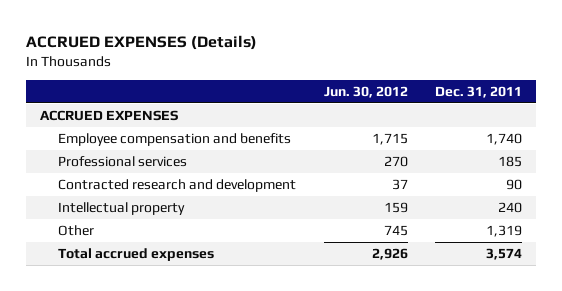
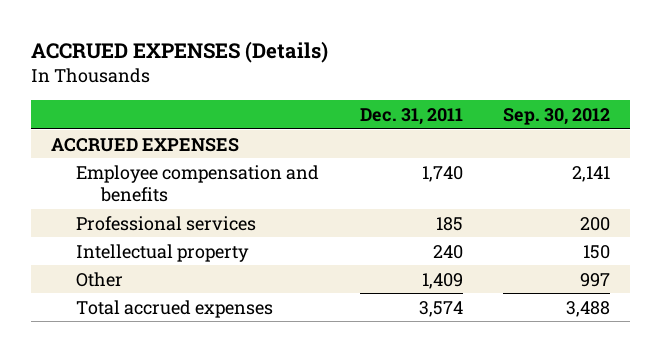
- | Jun. 30, 2012 | Dec. 31, 2011
+ | Dec. 31, 2011 | Sep. 30, 2012
- Contracted research and development | 37 | 90
- Other | 745 | 1,319
+ Other | 1,409 | 997

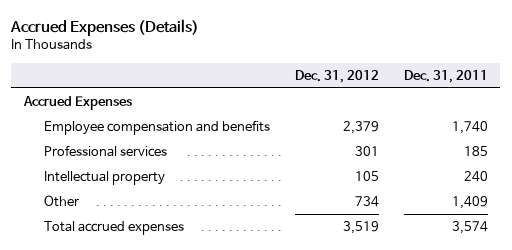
- ACCRUED EXPENSES (Details)
+ Accrued Expenses (Details)
- | Dec. 31, 2011 | Sep. 30, 2012
+ | Dec. 31, 2012 | Dec. 31, 2011
- ACCRUED EXPENSES
+ Accrued Expenses

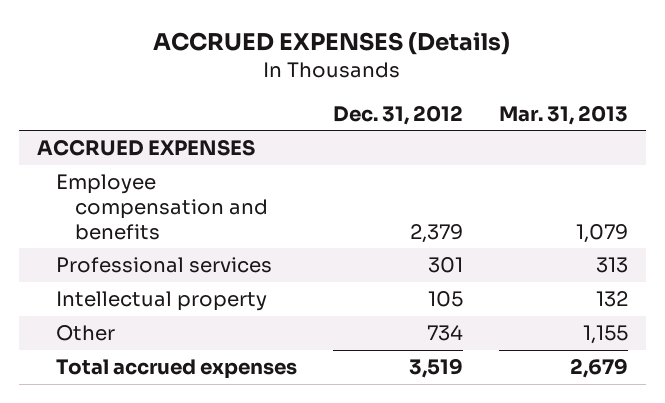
- Accrued Expenses (Details)
+ ACCRUED EXPENSES (Details)
- | Dec. 31, 2012 | Dec. 31, 2011
+ | Dec. 31, 2012 | Mar. 31, 2013
- Accrued Expenses
+ ACCRUED EXPENSES

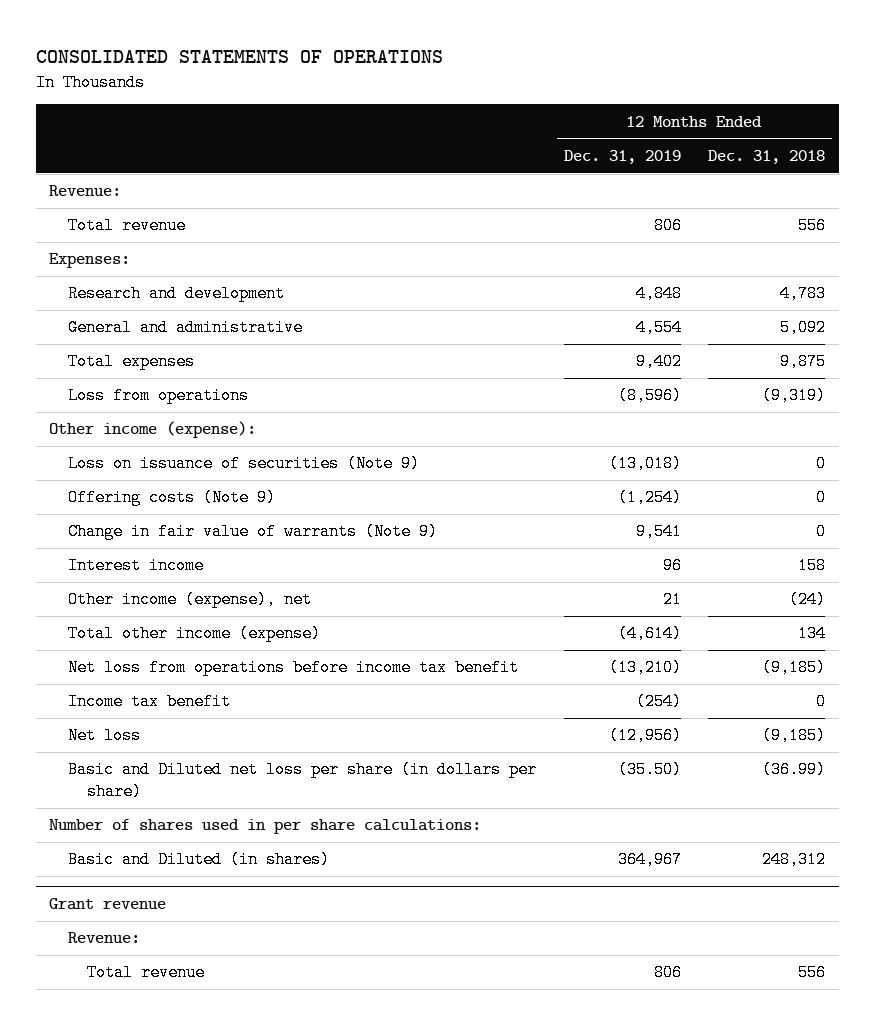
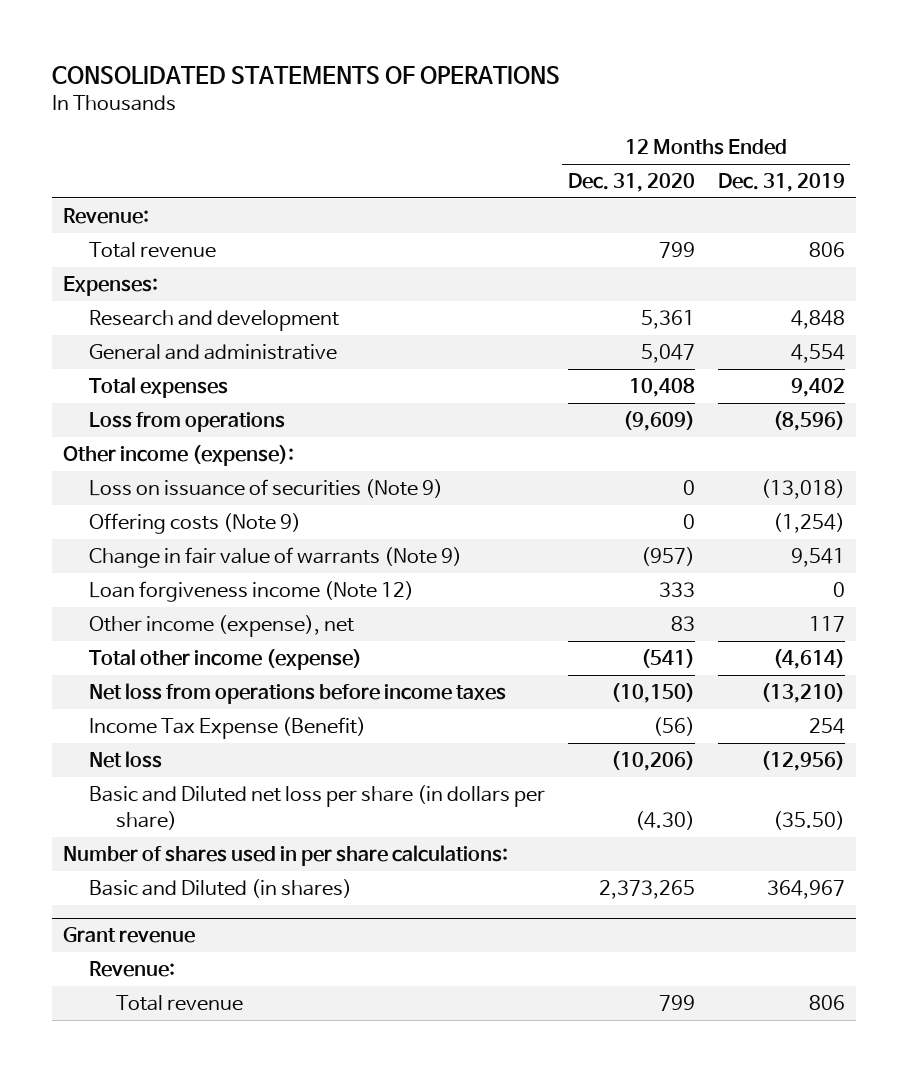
- | 12 Months Ended Dec. 31, 2019 | 12 Months Ended Dec. 31, 2018
+ | 12 Months Ended Dec. 31, 2020 | 12 Months Ended Dec. 31, 2019
- Interest income | 96 | 158
- Other income (expense), net | 21 | (24)
+ Loan forgiveness income (Note 12) | 333 | 0
+ Other income (expense), net | 83 | 117
- Net loss from operations before income tax benefit | (13,210) | (9,185)
- Income tax benefit | (254) | 0
+ Net loss from operations before income taxes | (10,150) | (13,210)
+ Income Tax Expense (Benefit) | (56) | 254

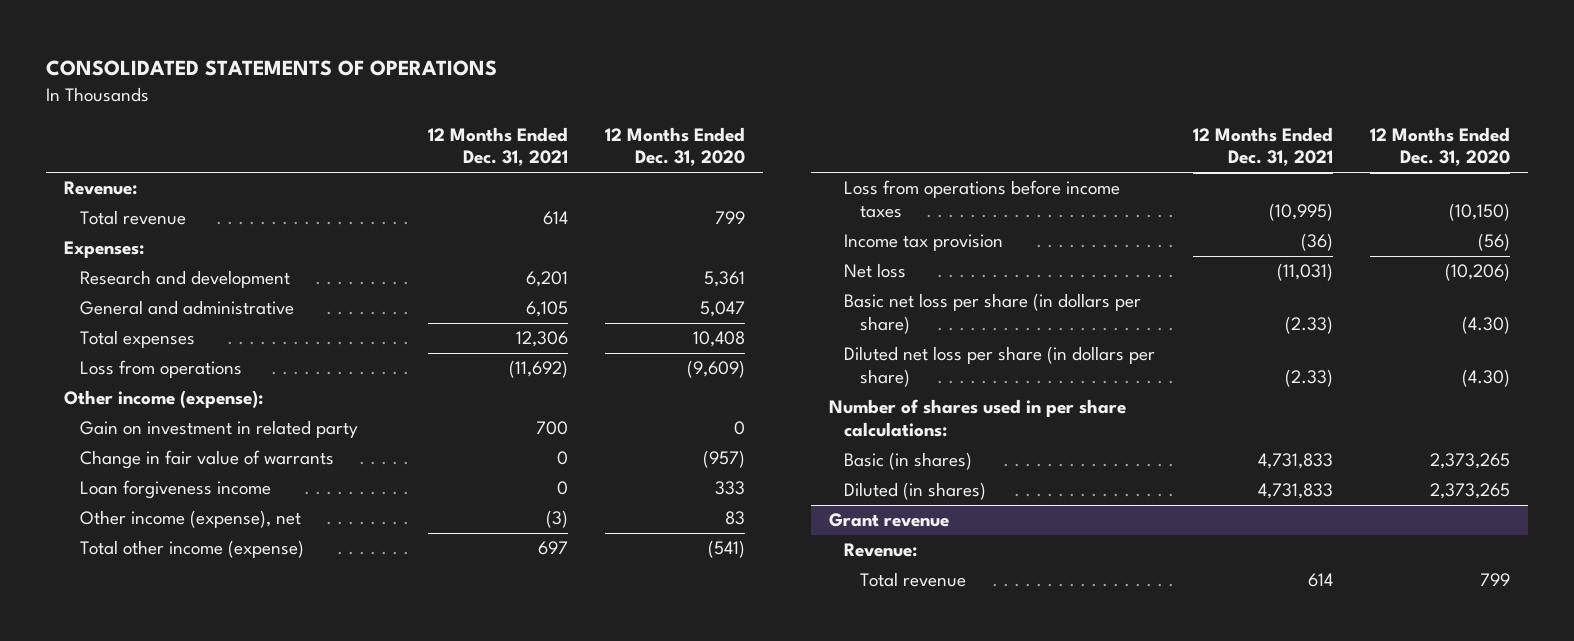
- | 12 Months Ended Dec. 31, 2020 | 12 Months Ended Dec. 31, 2019
+ | 12 Months Ended Dec. 31, 2021 | 12 Months Ended Dec. 31, 2020
- Loss on issuance of securities (Note 9) | 0 | (13,018)
- Offering costs (Note 9) | 0 | (1,254)
- Change in fair value of warrants (Note 9) | (957) | 9,541
- Loan forgiveness income (Note 12) | 333 | 0
+ Gain on investment in related party | 700 | 0
+ Change in fair value of warrants | 0 | (957)
+ Loan forgiveness income | 0 | 333
- Net loss from operations before income taxes | (10,150) | (13,210)
- Income Tax Expense (Benefit) | (56) | 254
+ Loss from operations before income taxes | (10,995) | (10,150)
+ Income tax provision | (36) | (56)
- Basic and Diluted net loss per share (in dollars per share) | (4.30) | (35.50)
+ Basic net loss per share (in dollars per share) | (2.33) | (4.30)
+ Diluted net loss per share (in dollars per share) | (2.33) | (4.30)
- Basic and Diluted (in shares) | 2,373,265 | 364,967
+ Basic (in shares) | 4,731,833 | 2,373,265
+ Diluted (in shares) | 4,731,833 | 2,373,265

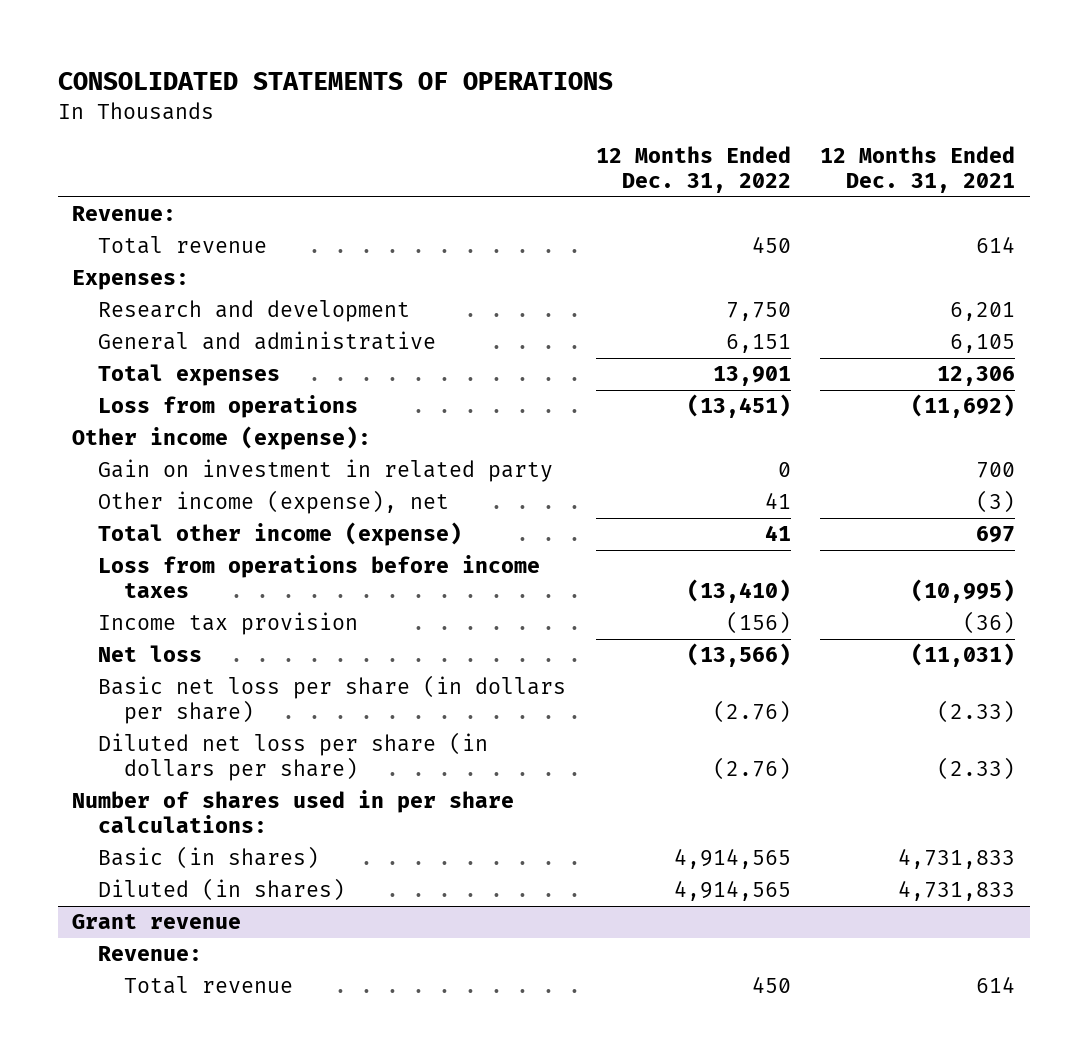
- | 12 Months Ended Dec. 31, 2021 | 12 Months Ended Dec. 31, 2020
+ | 12 Months Ended Dec. 31, 2022 | 12 Months Ended Dec. 31, 2021
- Change in fair value of warrants | 0 | (957)
- Loan forgiveness income | 0 | 333

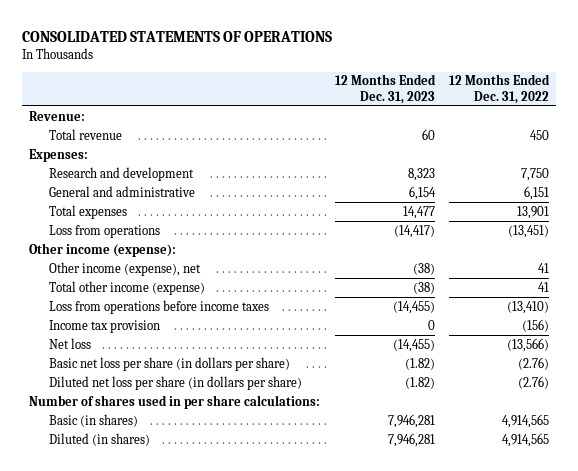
- | 12 Months Ended Dec. 31, 2022 | 12 Months Ended Dec. 31, 2021
+ | 12 Months Ended Dec. 31, 2023 | 12 Months Ended Dec. 31, 2022
- Gain on investment in related party | 0 | 700
- Grant revenue
- Revenue:
- Total revenue | 450 | 614

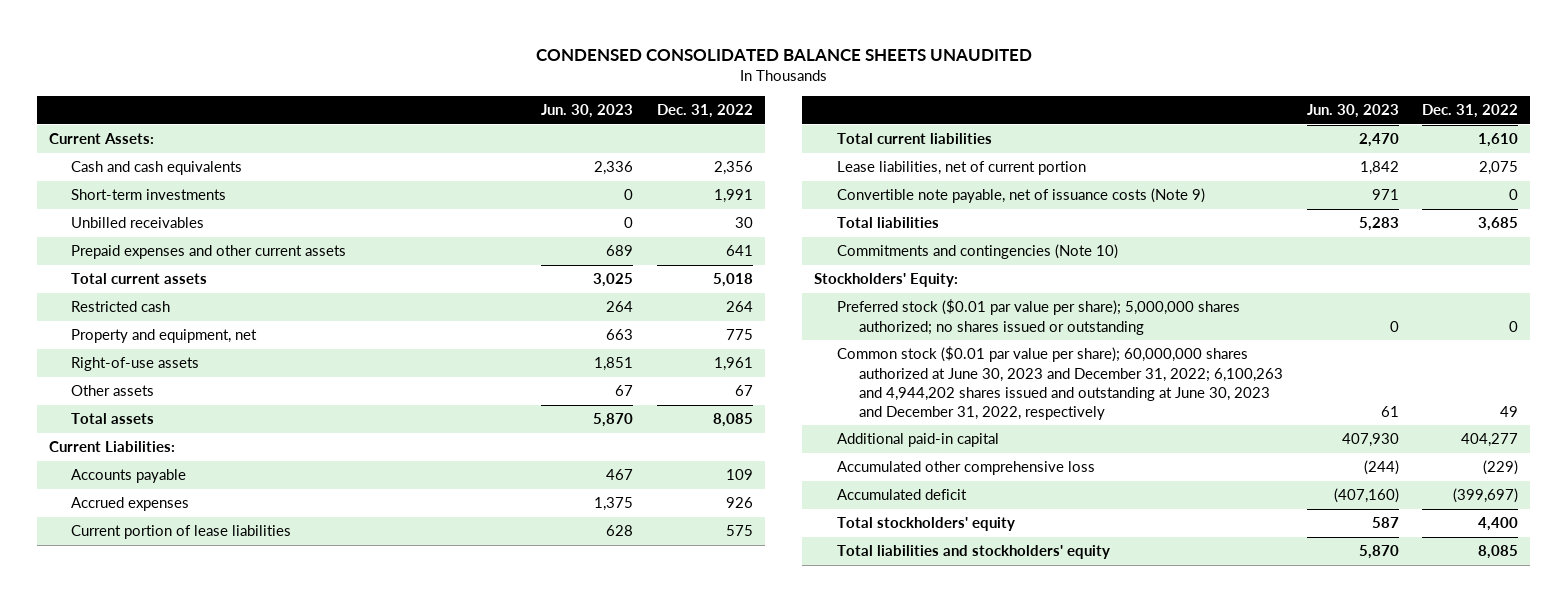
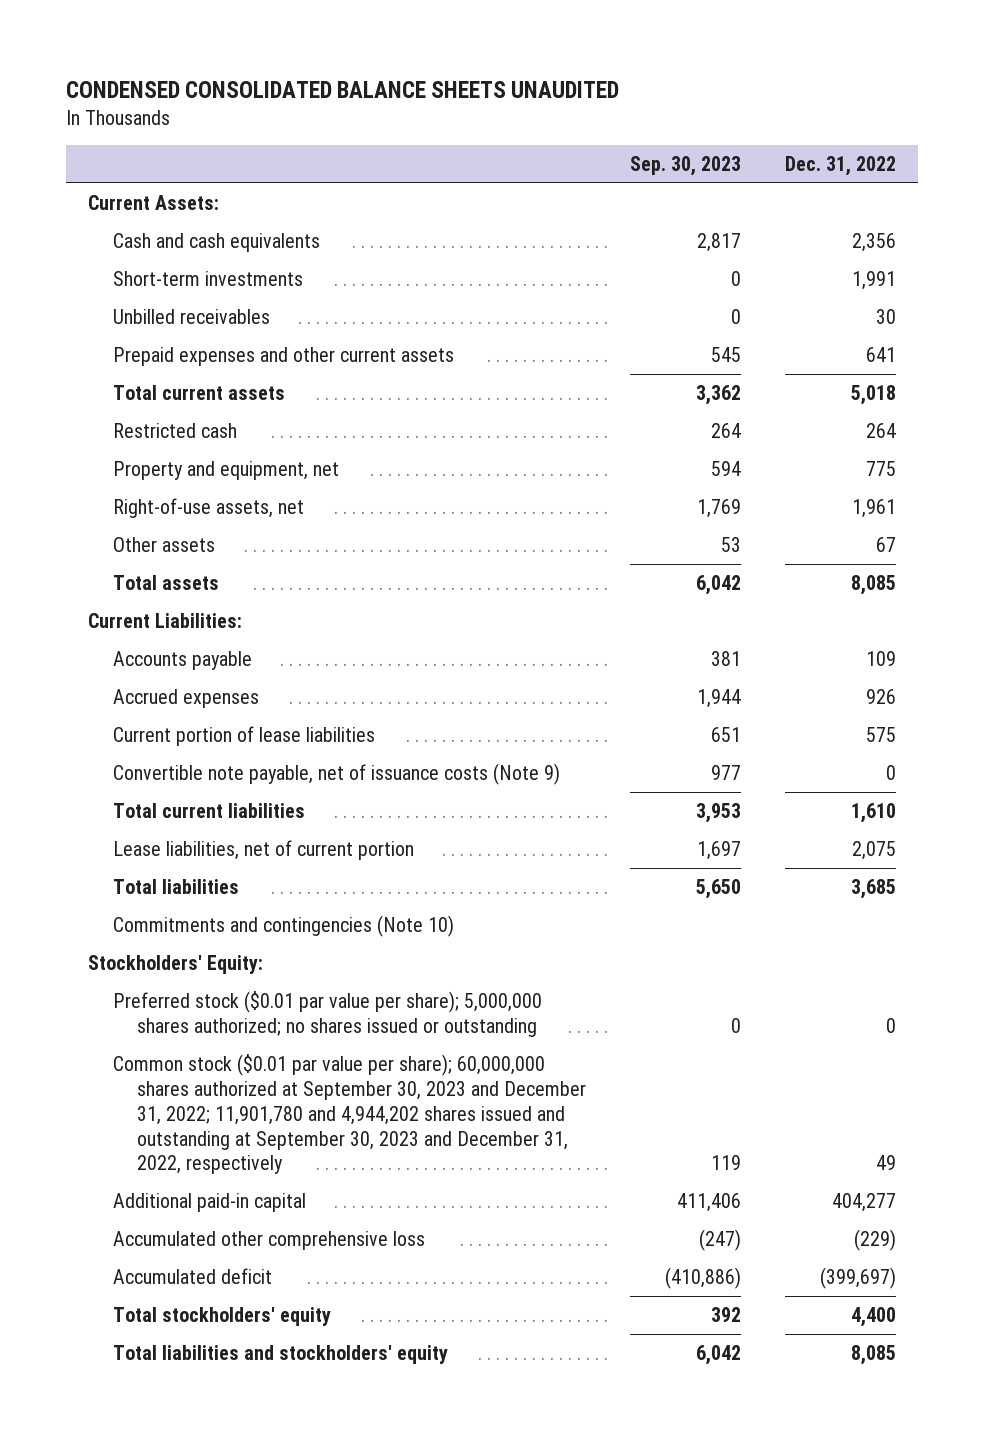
- | Jun. 30, 2023 | Dec. 31, 2022
+ | Sep. 30, 2023 | Dec. 31, 2022
- Right-of-use assets | 1,851 | 1,961
+ Right-of-use assets, net | 1,769 | 1,961
moved up: Convertible note payable, net of issuance costs (Note 9) | 977 | 0
- Common stock ($0.01 par value per share); 60,000,000 shares authorized at June 30, 2023 and December 31, 2022; 6,100,263 and 4,944,202 shares issued and outstanding at June 30, 2023 and December 31, 2022, respectively | 61 | 49
+ Common stock ($0.01 par value per share); 60,000,000 shares authorized at September 30, 2023 and December 31, 2022; 11,901,780 and 4,944,202 shares issued and outstanding at September 30, 2023 and December 31, 2022, respectively | 119 | 49

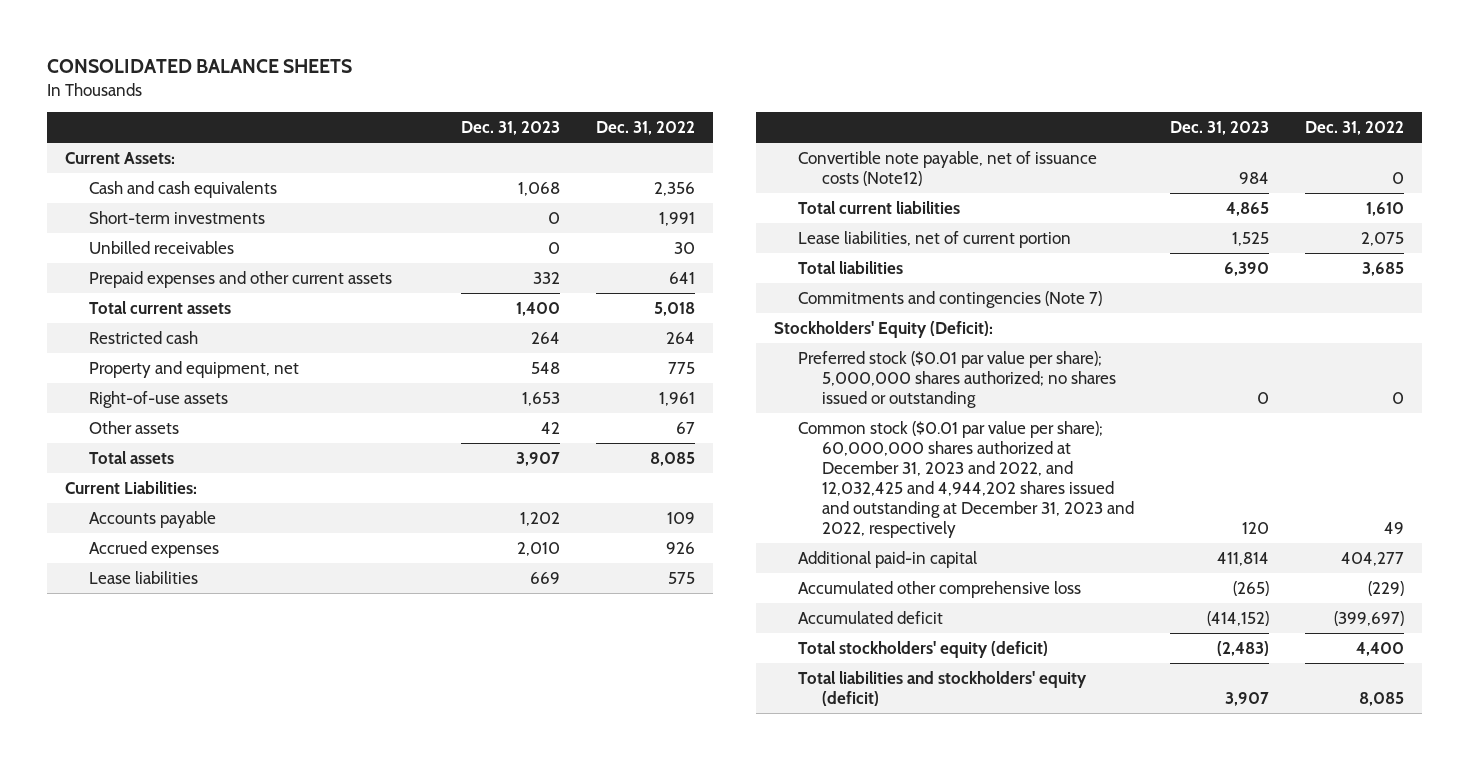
- CONDENSED CONSOLIDATED BALANCE SHEETS UNAUDITED
+ CONSOLIDATED BALANCE SHEETS
- | Sep. 30, 2023 | Dec. 31, 2022
+ | Dec. 31, 2023 | Dec. 31, 2022
- Right-of-use assets, net | 1,769 | 1,961
+ Right-of-use assets | 1,653 | 1,961
- Current portion of lease liabilities | 651 | 575
- Convertible note payable, net of issuance costs (Note 9) | 977 | 0
+ Lease liabilities | 669 | 575
+ Convertible note payable, net of issuance costs (Note12) | 984 | 0
- Commitments and contingencies (Note 10)
- Stockholders' Equity:
+ Commitments and contingencies (Note 7)
+ Stockholders' Equity (Deficit):
- Common stock ($0.01 par value per share); 60,000,000 shares authorized at September 30, 2023 and December 31, 2022; 11,901,780 and 4,944,202 shares issued and outstanding at September 30, 2023 and December 31, 2022, respectively | 119 | 49
+ Common stock ($0.01 par value per share); 60,000,000 shares authorized at December 31, 2023 and 2022, and 12,032,425 and 4,944,202 shares issued and outstanding at December 31, 2023 and 2022, respectively | 120 | 49
- Total stockholders' equity | 392 | 4,400
- Total liabilities and stockholders' equity | 6,042 | 8,085
+ Total stockholders' equity (deficit) | (2,483) | 4,400
+ Total liabilities and stockholders' equity (deficit) | 3,907 | 8,085

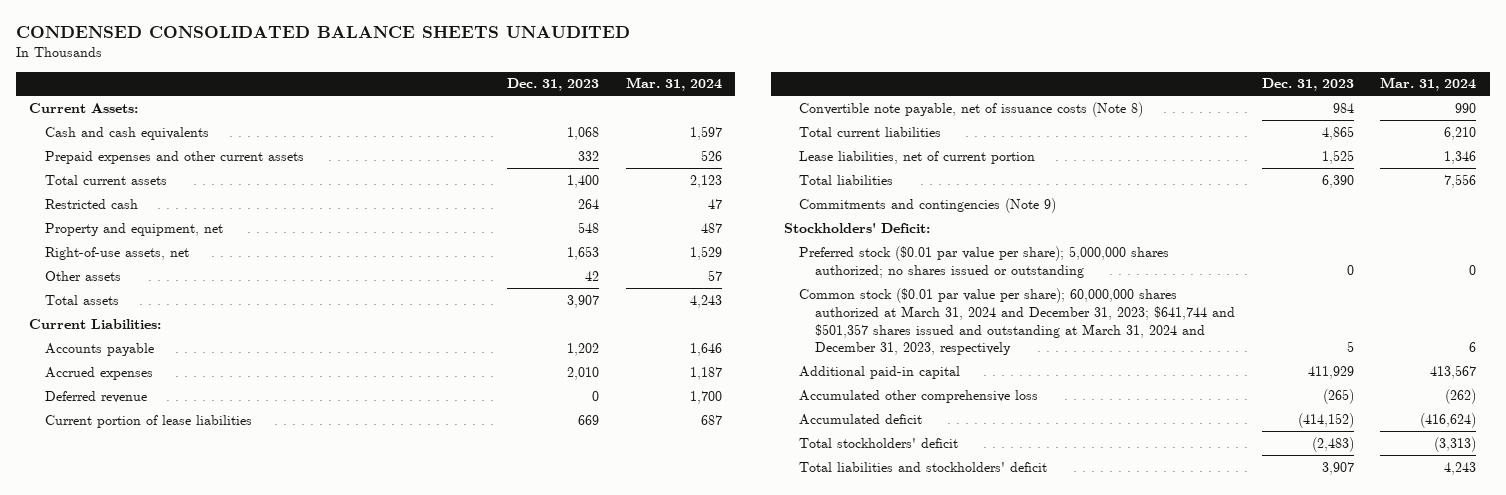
- CONSOLIDATED BALANCE SHEETS
+ CONDENSED CONSOLIDATED BALANCE SHEETS UNAUDITED
- | Dec. 31, 2023 | Dec. 31, 2022
+ | Dec. 31, 2023 | Mar. 31, 2024
- Short-term investments | 0 | 1,991
- Unbilled receivables | 0 | 30
- Right-of-use assets | 1,653 | 1,961
+ Right-of-use assets, net | 1,653 | 1,529
- Lease liabilities | 669 | 575
- Convertible note payable, net of issuance costs (Note12) | 984 | 0
+ Deferred revenue | 0 | 1,700
+ Current portion of lease liabilities | 669 | 687
+ Convertible note payable, net of issuance costs (Note 8) | 984 | 990
- Commitments and contingencies (Note 7)
- Stockholders' Equity (Deficit):
+ Commitments and contingencies (Note 9)
+ Stockholders' Deficit:
- Common stock ($0.01 par value per share); 60,000,000 shares authorized at December 31, 2023 and 2022, and 12,032,425 and 4,944,202 shares issued and outstanding at December 31, 2023 and 2022, respectively | 120 | 49
- Additional paid-in capital | 411,814 | 404,277
+ Common stock ($0.01 par value per share); 60,000,000 shares authorized at March 31, 2024 and December 31, 2023; $641,744 and $501,357 shares issued and outstanding at March 31, 2024 and December 31, 2023, respectively | 5 | 6
+ Additional paid-in capital | 411,929 | 413,567
- Total stockholders' equity (deficit) | (2,483) | 4,400
- Total liabilities and stockholders' equity (deficit) | 3,907 | 8,085
+ Total stockholders' deficit | (2,483) | (3,313)
+ Total liabilities and stockholders' deficit | 3,907 | 4,243

